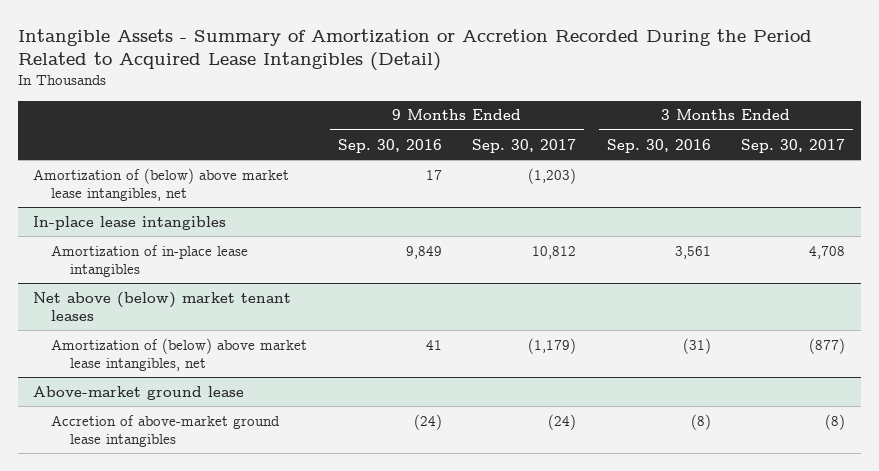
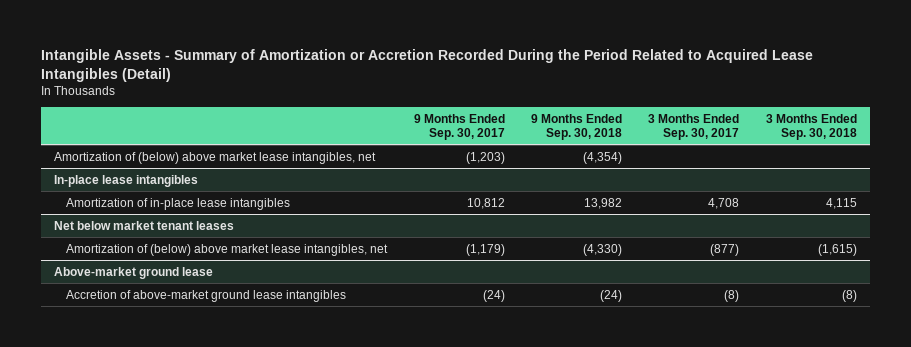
- | 9 Months Ended Sep. 30, 2016 | 9 Months Ended Sep. 30, 2017 | 3 Months Ended Sep. 30, 2016 | 3 Months Ended Sep. 30, 2017
+ | 9 Months Ended Sep. 30, 2017 | 9 Months Ended Sep. 30, 2018 | 3 Months Ended Sep. 30, 2017 | 3 Months Ended Sep. 30, 2018
- Net above (below) market tenant leases
+ Net below market tenant leases

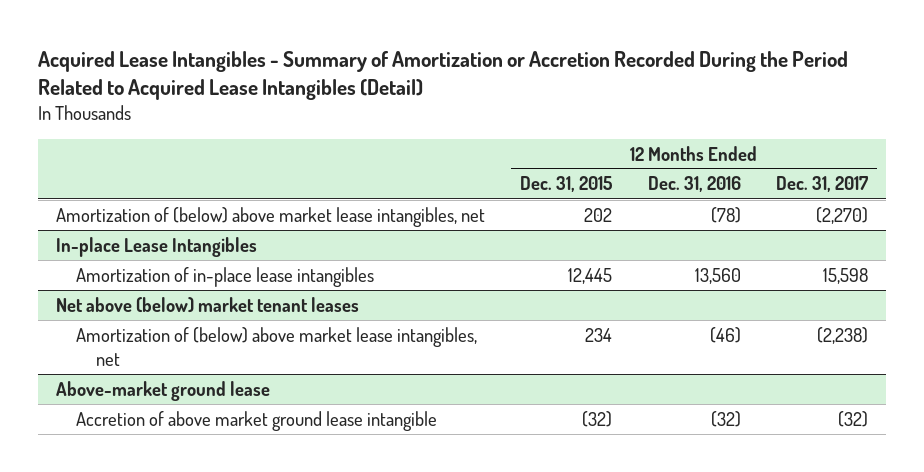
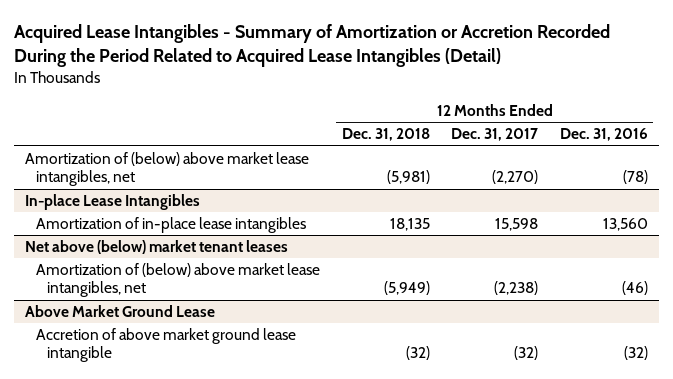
- | 12 Months Ended Dec. 31, 2015 | 12 Months Ended Dec. 31, 2016 | 12 Months Ended Dec. 31, 2017
+ | 12 Months Ended Dec. 31, 2018 | 12 Months Ended Dec. 31, 2017 | 12 Months Ended Dec. 31, 2016
- Above-market ground lease
+ Above Market Ground Lease

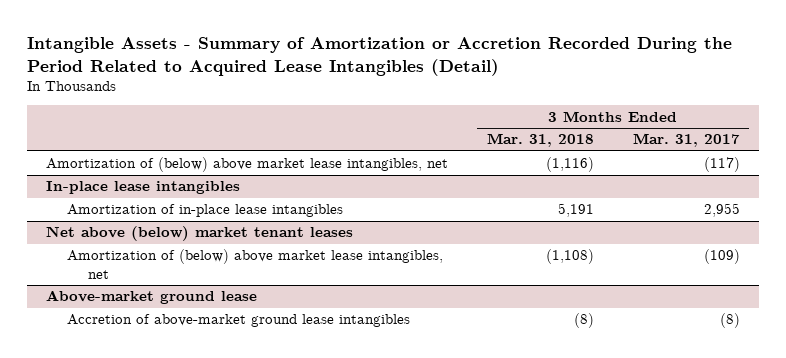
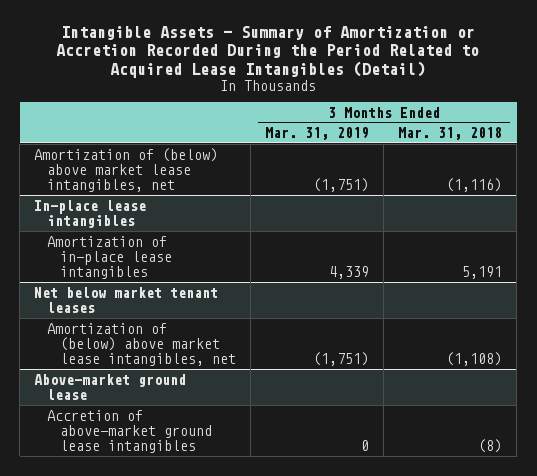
- | 3 Months Ended Mar. 31, 2018 | 3 Months Ended Mar. 31, 2017
+ | 3 Months Ended Mar. 31, 2019 | 3 Months Ended Mar. 31, 2018
- Net above (below) market tenant leases
+ Net below market tenant leases

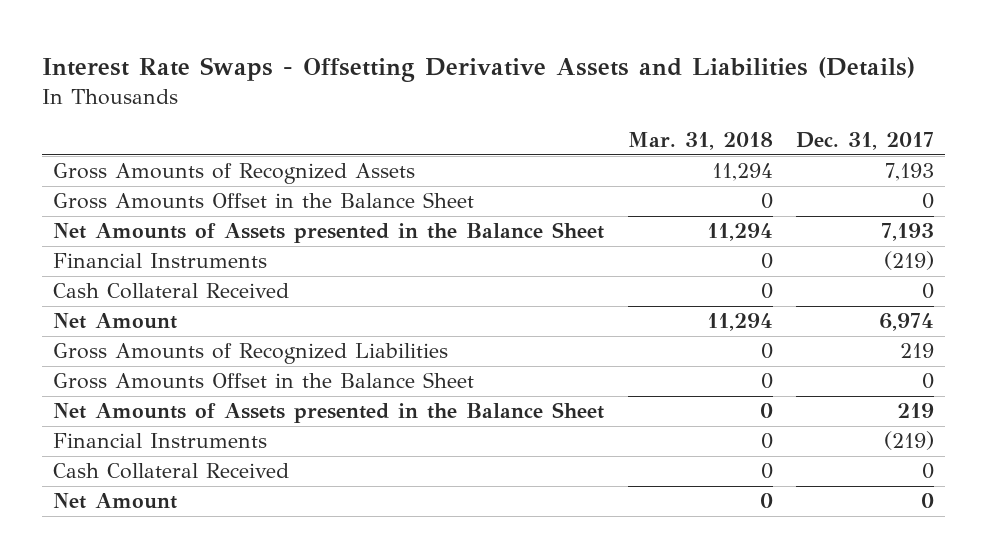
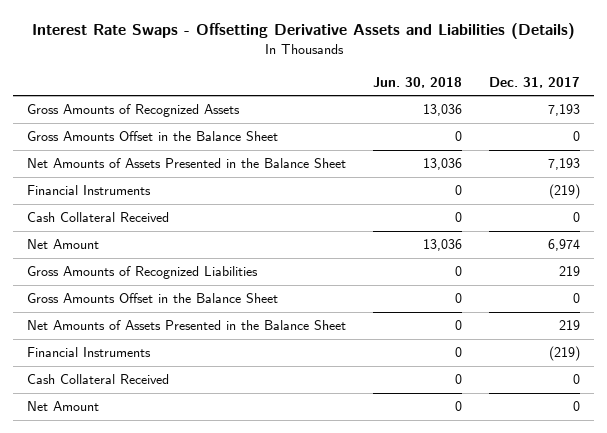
- | Mar. 31, 2018 | Dec. 31, 2017
+ | Jun. 30, 2018 | Dec. 31, 2017
- Net Amounts of Assets presented in the Balance Sheet | 11,294 | 7,193
+ Net Amounts of Assets Presented in the Balance Sheet | 13,036 | 7,193
- Net Amounts of Assets presented in the Balance Sheet | 0 | 219
+ Net Amounts of Assets Presented in the Balance Sheet | 0 | 219

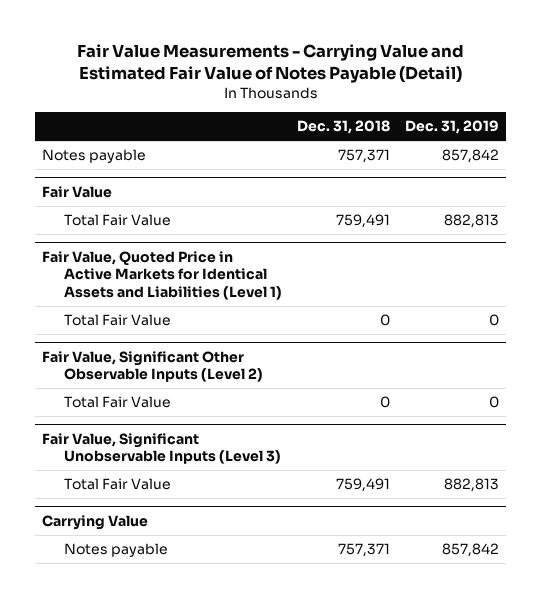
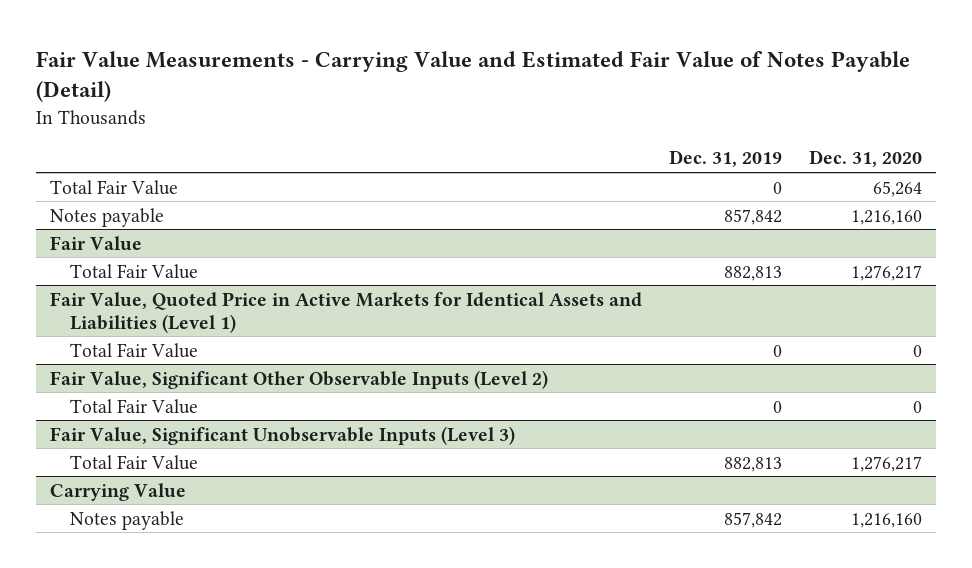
- | Dec. 31, 2018 | Dec. 31, 2019
+ | Dec. 31, 2019 | Dec. 31, 2020
+ Total Fair Value | 0 | 65,264

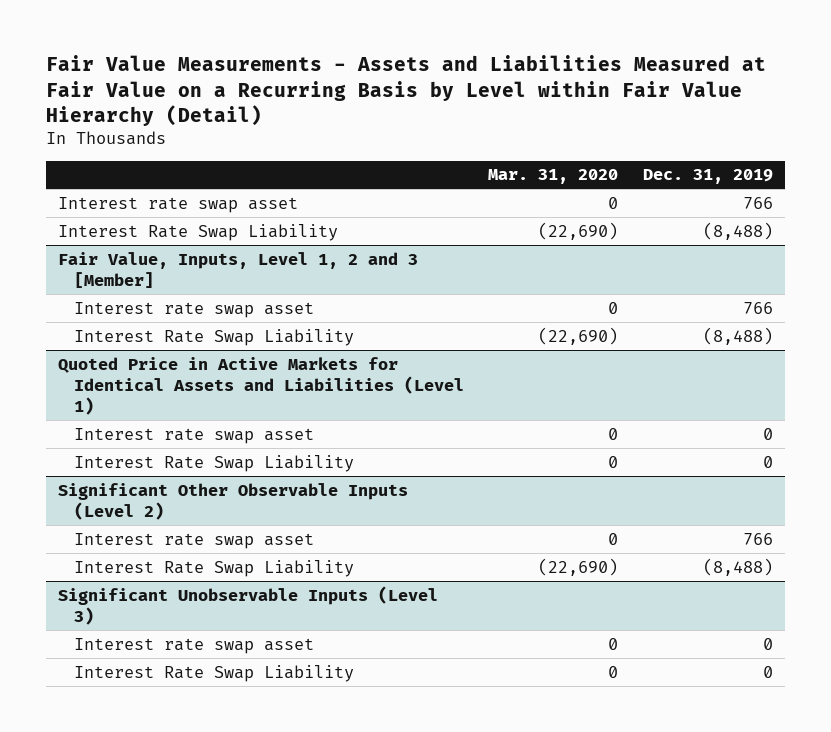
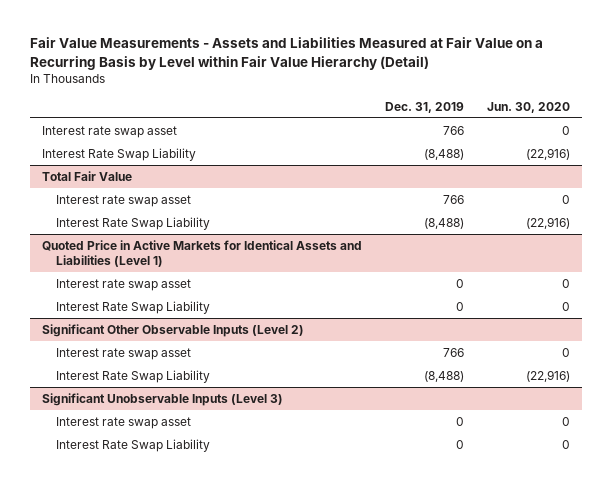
- | Mar. 31, 2020 | Dec. 31, 2019
+ | Dec. 31, 2019 | Jun. 30, 2020
- Fair Value, Inputs, Level 1, 2 and 3 [Member]
+ Total Fair Value

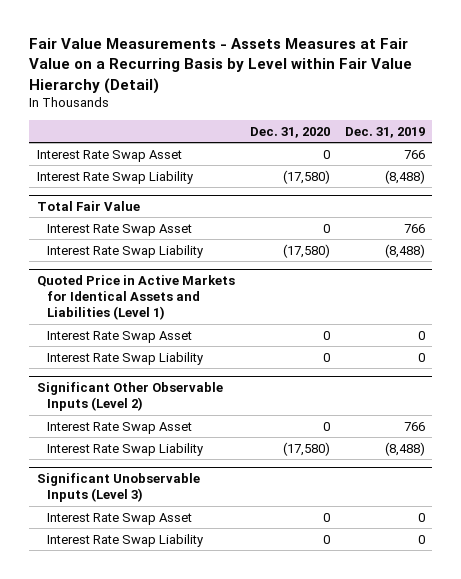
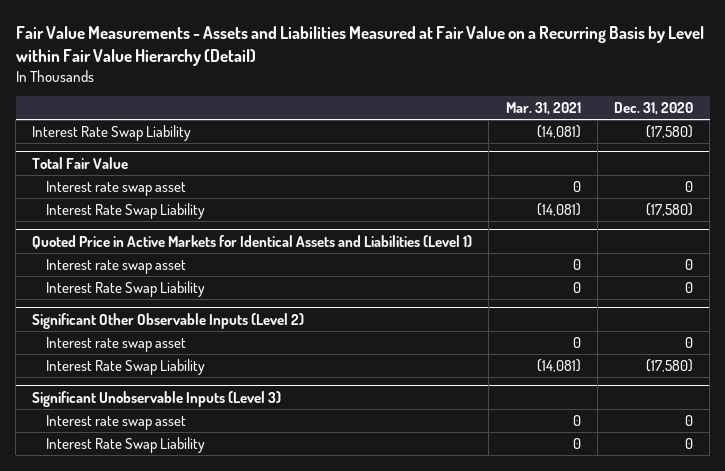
- Fair Value Measurements - Assets Measures at Fair Value on a Recurring Basis by Level within Fair Value Hierarchy (Detail)
+ Fair Value Measurements - Assets and Liabilities Measured at Fair Value on a Recurring Basis by Level within Fair Value Hierarchy (Detail)
- | Dec. 31, 2020 | Dec. 31, 2019
+ | Mar. 31, 2021 | Dec. 31, 2020
- Interest Rate Swap Asset | 0 | 766
@ Total Fair Value
- Interest Rate Swap Asset | 0 | 766
+ Interest rate swap asset | 0 | 0
@ Quoted Price in Active Markets for Identical Assets and Liabilities (Level 1)
- Interest Rate Swap Asset | 0 | 0
+ Interest rate swap asset | 0 | 0
@ Significant Other Observable Inputs (Level 2)
- Interest Rate Swap Asset | 0 | 766
+ Interest rate swap asset | 0 | 0
@ Significant Unobservable Inputs (Level 3)
- Interest Rate Swap Asset | 0 | 0
+ Interest rate swap asset | 0 | 0

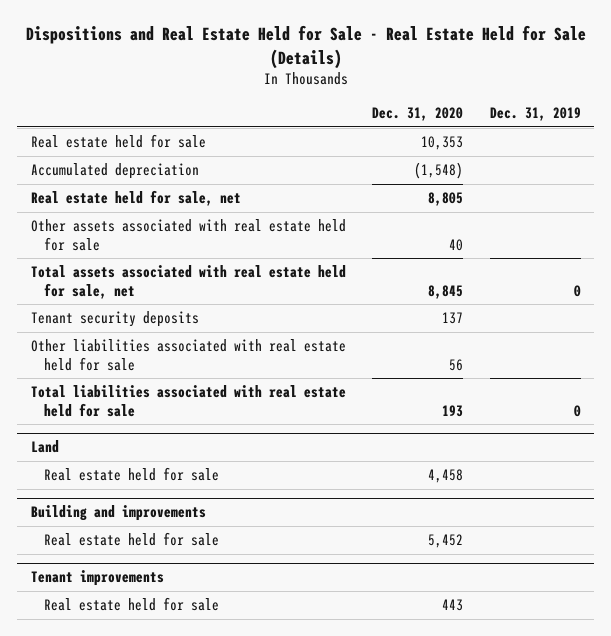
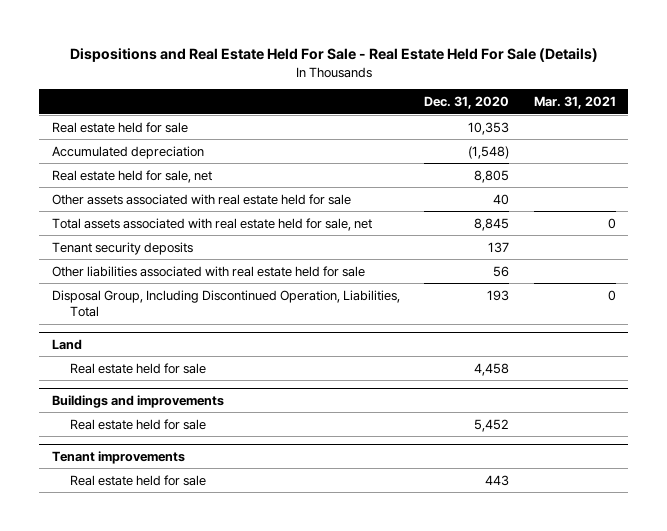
- Dispositions and Real Estate Held for Sale - Real Estate Held for Sale (Details)
+ Dispositions and Real Estate Held For Sale - Real Estate Held For Sale (Details)
- | Dec. 31, 2020 | Dec. 31, 2019
+ | Dec. 31, 2020 | Mar. 31, 2021
- Total liabilities associated with real estate held for sale | 193 | 0
+ Disposal Group, Including Discontinued Operation, Liabilities, Total | 193 | 0
- Building and improvements
+ Buildings and improvements

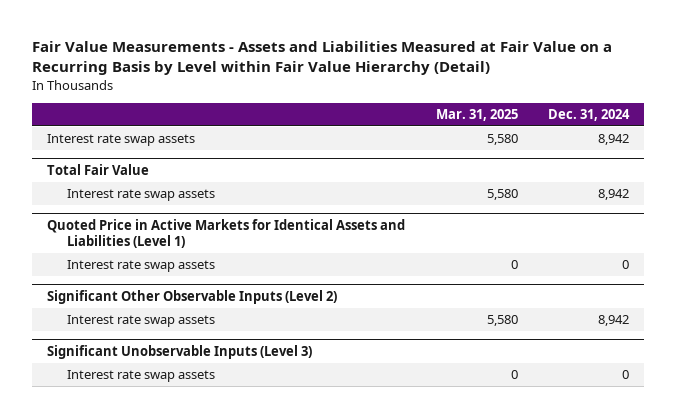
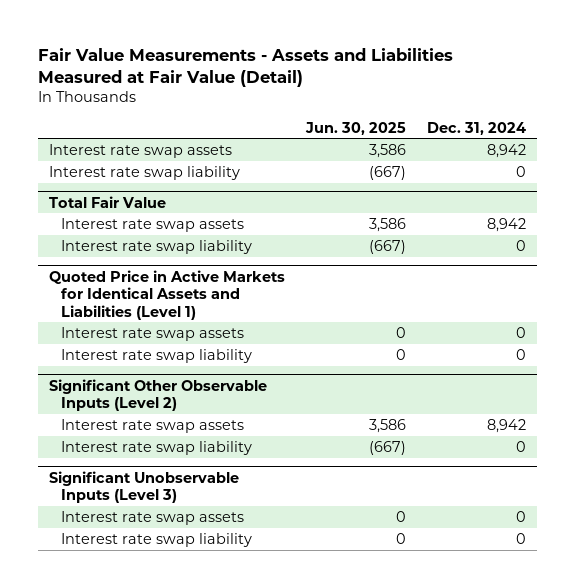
- Fair Value Measurements - Assets and Liabilities Measured at Fair Value on a Recurring Basis by Level within Fair Value Hierarchy (Detail)
+ Fair Value Measurements - Assets and Liabilities Measured at Fair Value (Detail)
- | Mar. 31, 2025 | Dec. 31, 2024
+ | Jun. 30, 2025 | Dec. 31, 2024
+ Interest rate swap liability | (667) | 0
@ Total Fair Value
+ Interest rate swap liability | (667) | 0
@ Quoted Price in Active Markets for Identical Assets and Liabilities (Level 1)
+ Interest rate swap liability | 0 | 0
@ Significant Other Observable Inputs (Level 2)
+ Interest rate swap liability | (667) | 0
@ Significant Unobservable Inputs (Level 3)
+ Interest rate swap liability | 0 | 0

